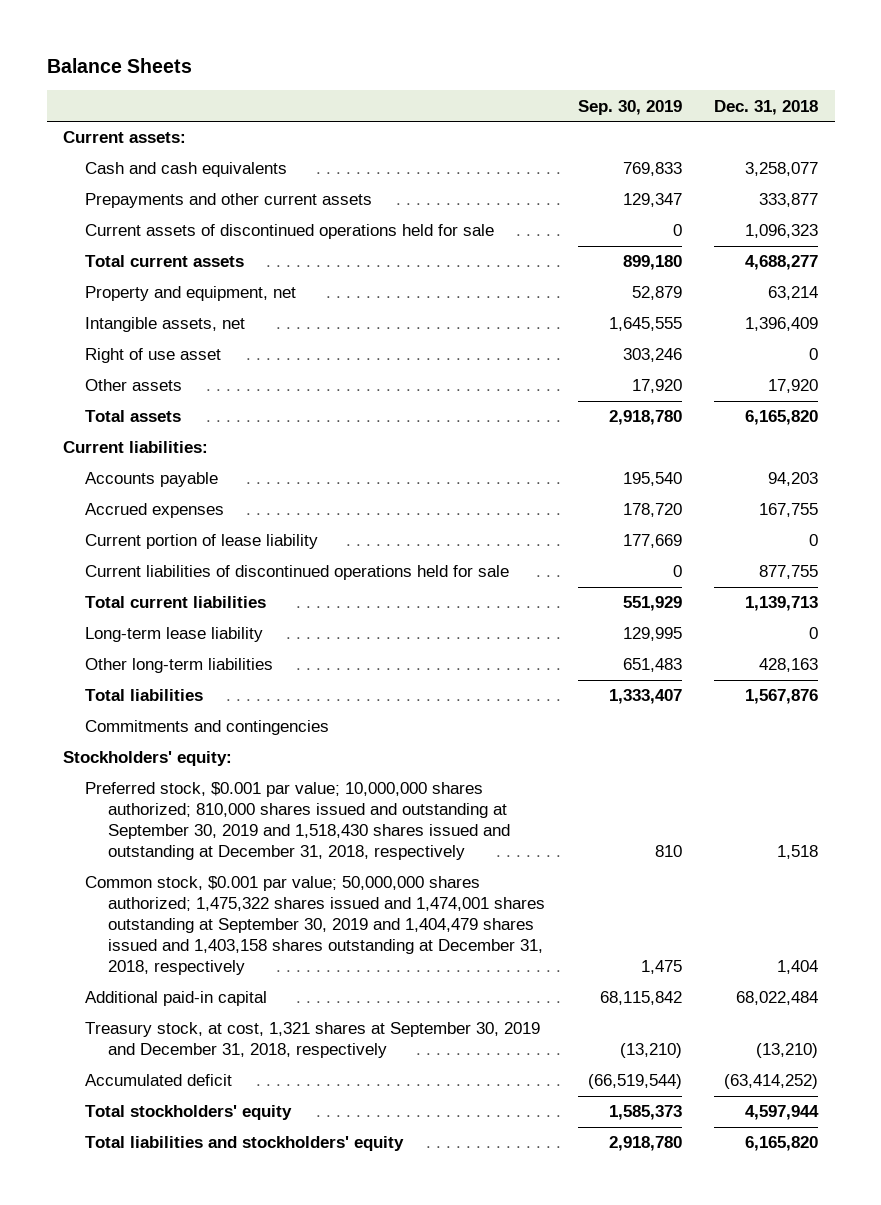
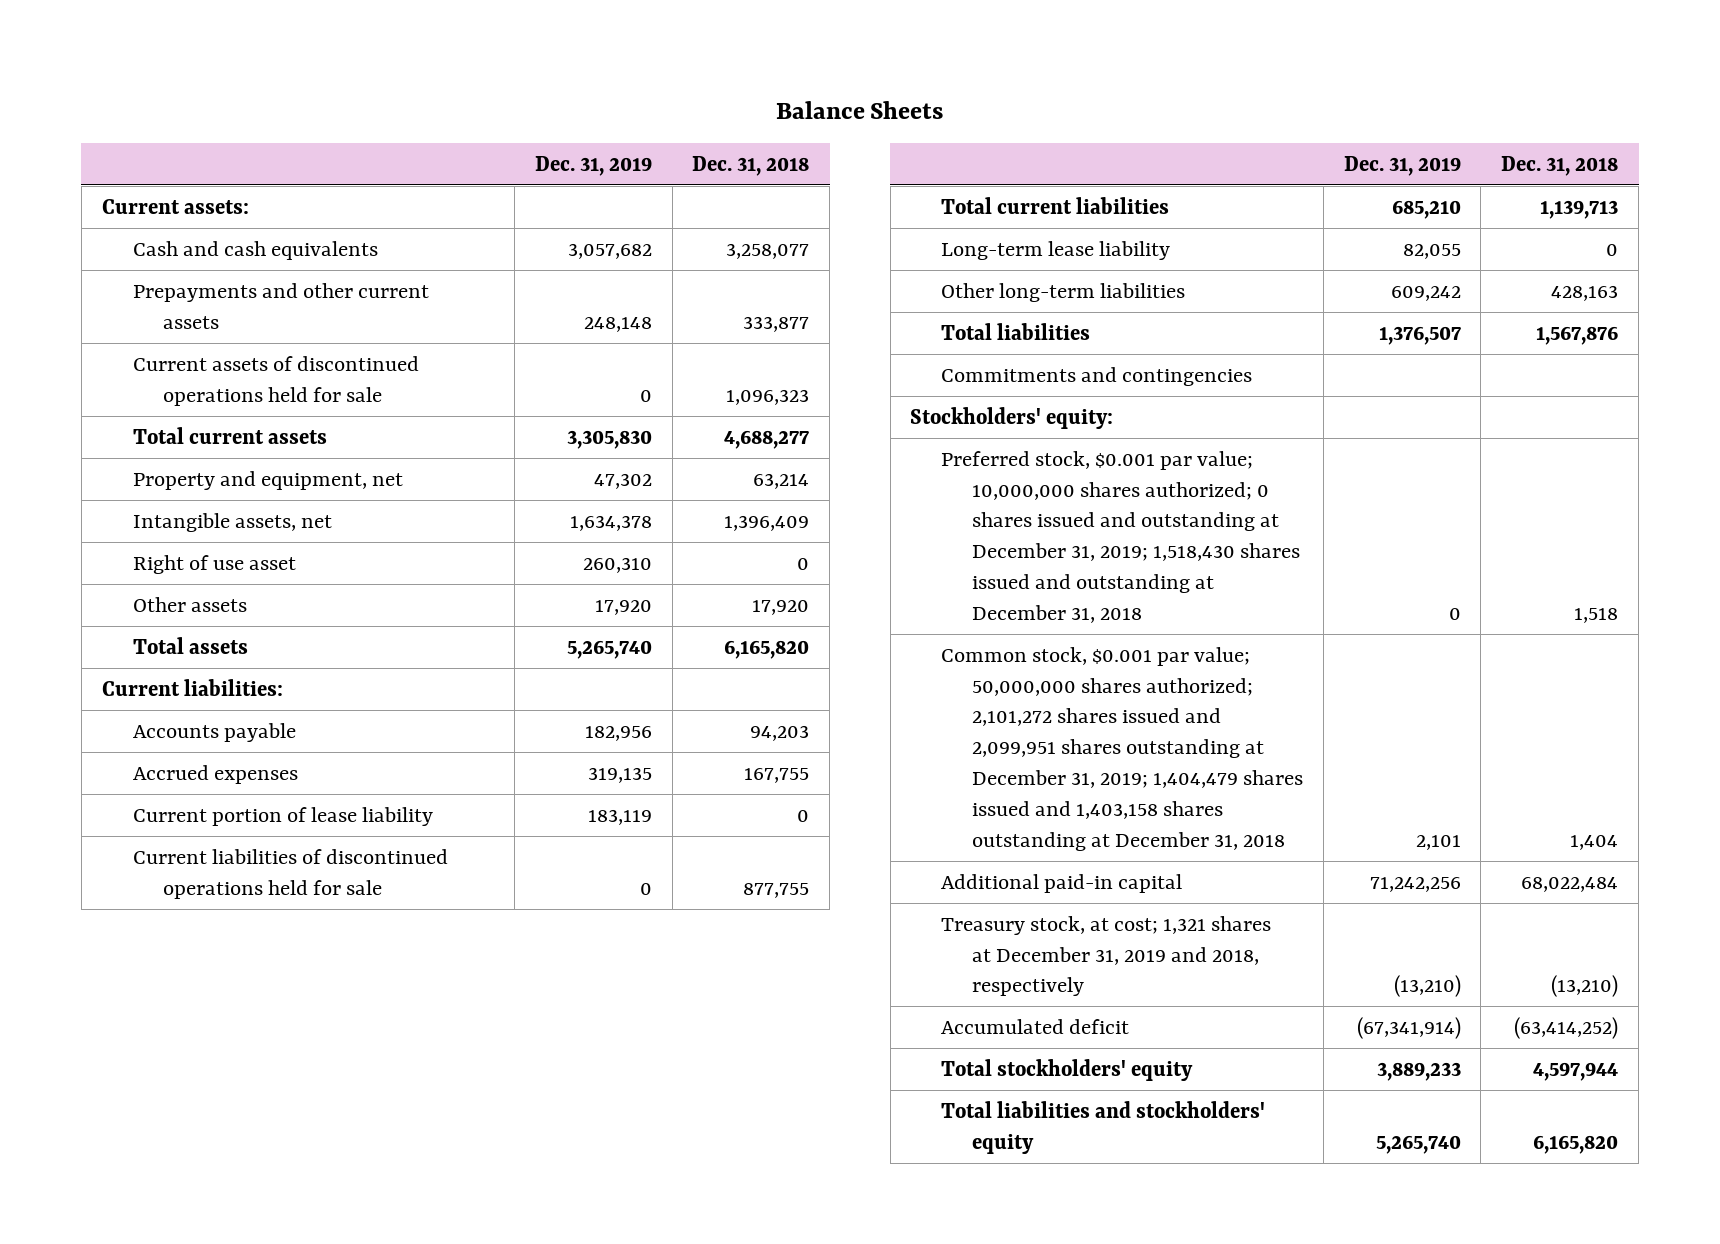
- | Sep. 30, 2019 | Dec. 31, 2018
+ | Dec. 31, 2019 | Dec. 31, 2018
- Preferred stock, $0.001 par value; 10,000,000 shares authorized; 810,000 shares issued and outstanding at September 30, 2019 and 1,518,430 shares issued and outstanding at December 31, 2018, respectively | 810 | 1,518
- Common stock, $0.001 par value; 50,000,000 shares authorized; 1,475,322 shares issued and 1,474,001 shares outstanding at September 30, 2019 and 1,404,479 shares issued and 1,403,158 shares outstanding at December 31, 2018, respectively | 1,475 | 1,404
+ Preferred stock, $0.001 par value; 10,000,000 shares authorized; 0 shares issued and outstanding at December 31, 2019; 1,518,430 shares issued and outstanding at December 31, 2018 | 0 | 1,518
+ Common stock, $0.001 par value; 50,000,000 shares authorized; 2,101,272 shares issued and 2,099,951 shares outstanding at December 31, 2019; 1,404,479 shares issued and 1,403,158 shares outstanding at December 31, 2018 | 2,101 | 1,404
- Treasury stock, at cost, 1,321 shares at September 30, 2019 and December 31, 2018, respectively | (13,210) | (13,210)
+ Treasury stock, at cost; 1,321 shares at December 31, 2019 and 2018, respectively | (13,210) | (13,210)

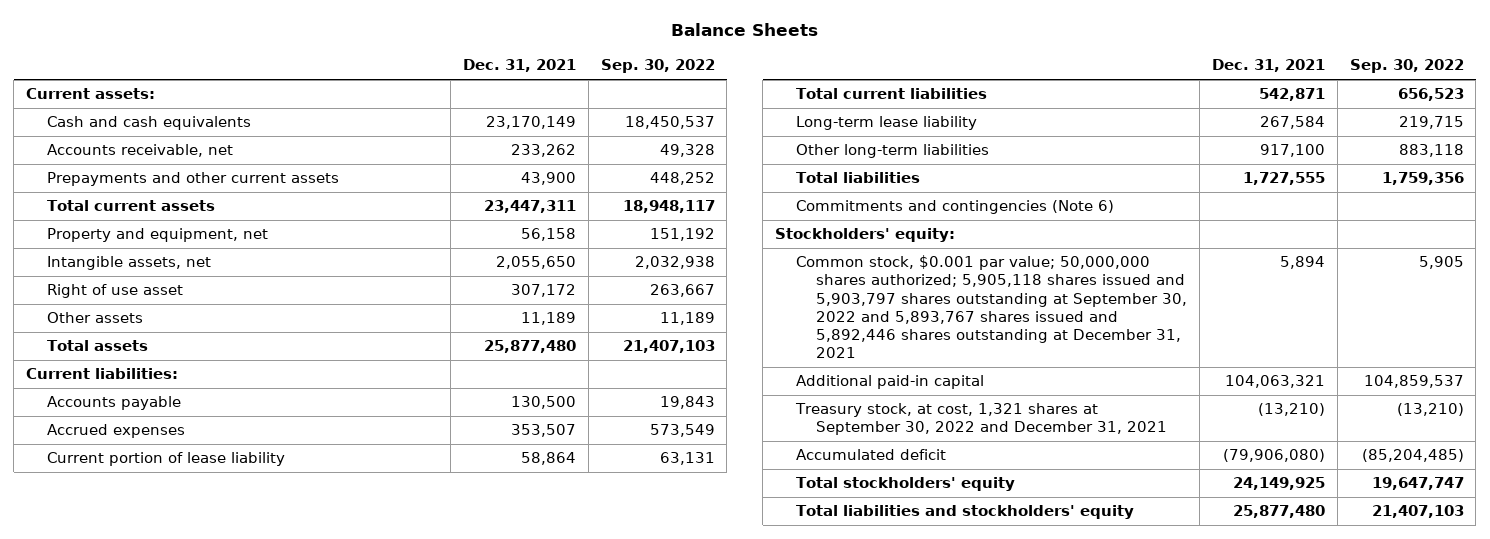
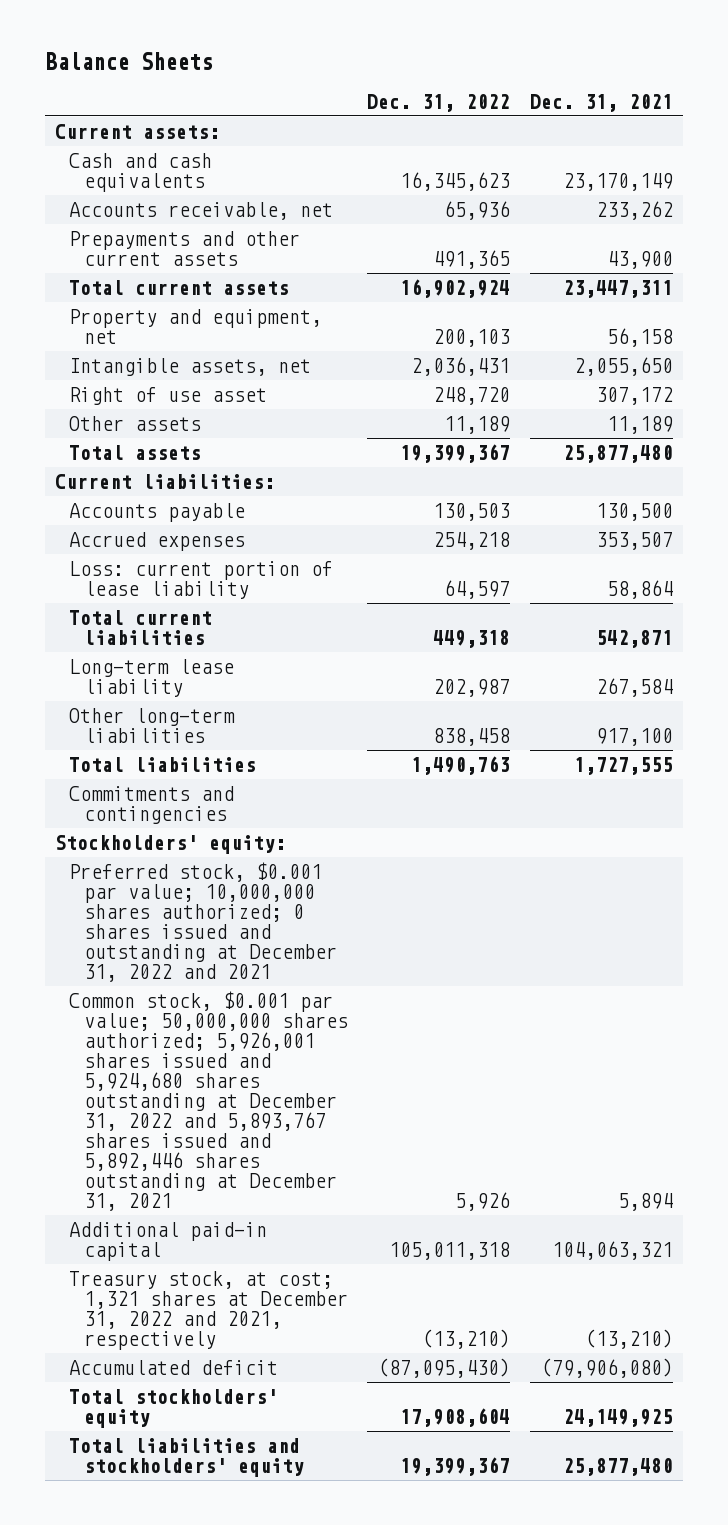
- | Dec. 31, 2021 | Sep. 30, 2022
+ | Dec. 31, 2022 | Dec. 31, 2021
- Current portion of lease liability | 58,864 | 63,131
+ Loss: current portion of lease liability | 64,597 | 58,864
- Commitments and contingencies (Note 6)
+ Commitments and contingencies
- Common stock, $0.001 par value; 50,000,000 shares authorized; 5,905,118 shares issued and 5,903,797 shares outstanding at September 30, 2022 and 5,893,767 shares issued and 5,892,446 shares outstanding at December 31, 2021 | 5,894 | 5,905
+ Preferred stock, $0.001 par value; 10,000,000 shares authorized; 0 shares issued and outstanding at December 31, 2022 and 2021
+ Common stock, $0.001 par value; 50,000,000 shares authorized; 5,926,001 shares issued and 5,924,680 shares outstanding at December 31, 2022 and 5,893,767 shares issued and 5,892,446 shares outstanding at December 31, 2021 | 5,926 | 5,894
- Treasury stock, at cost, 1,321 shares at September 30, 2022 and December 31, 2021 | (13,210) | (13,210)
+ Treasury stock, at cost; 1,321 shares at December 31, 2022 and 2021, respectively | (13,210) | (13,210)

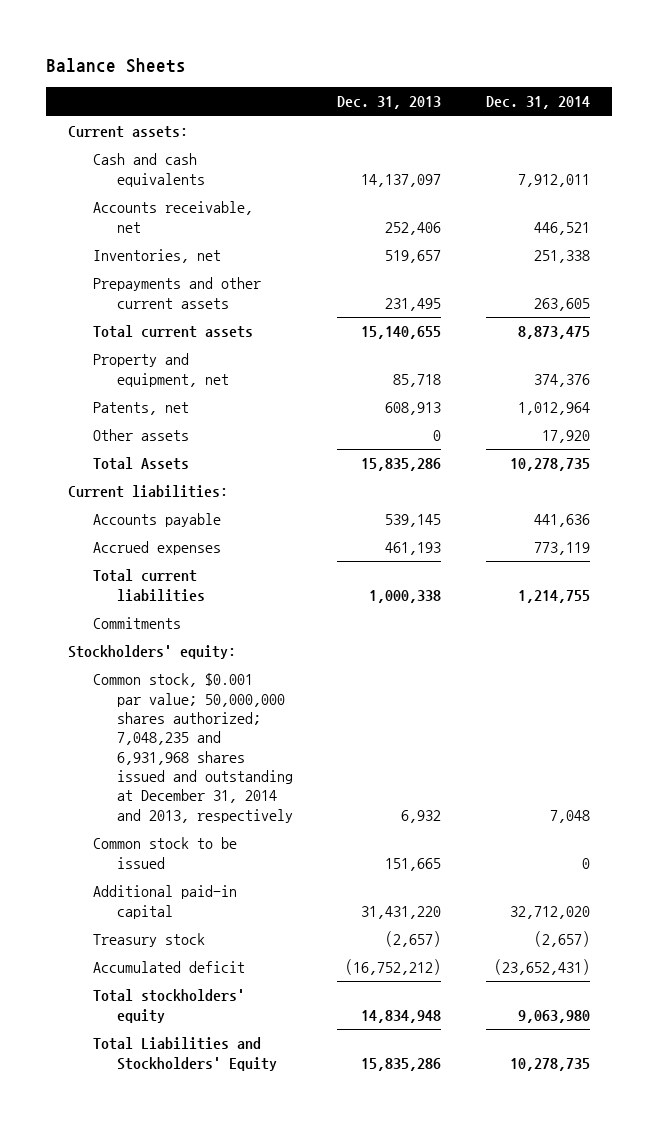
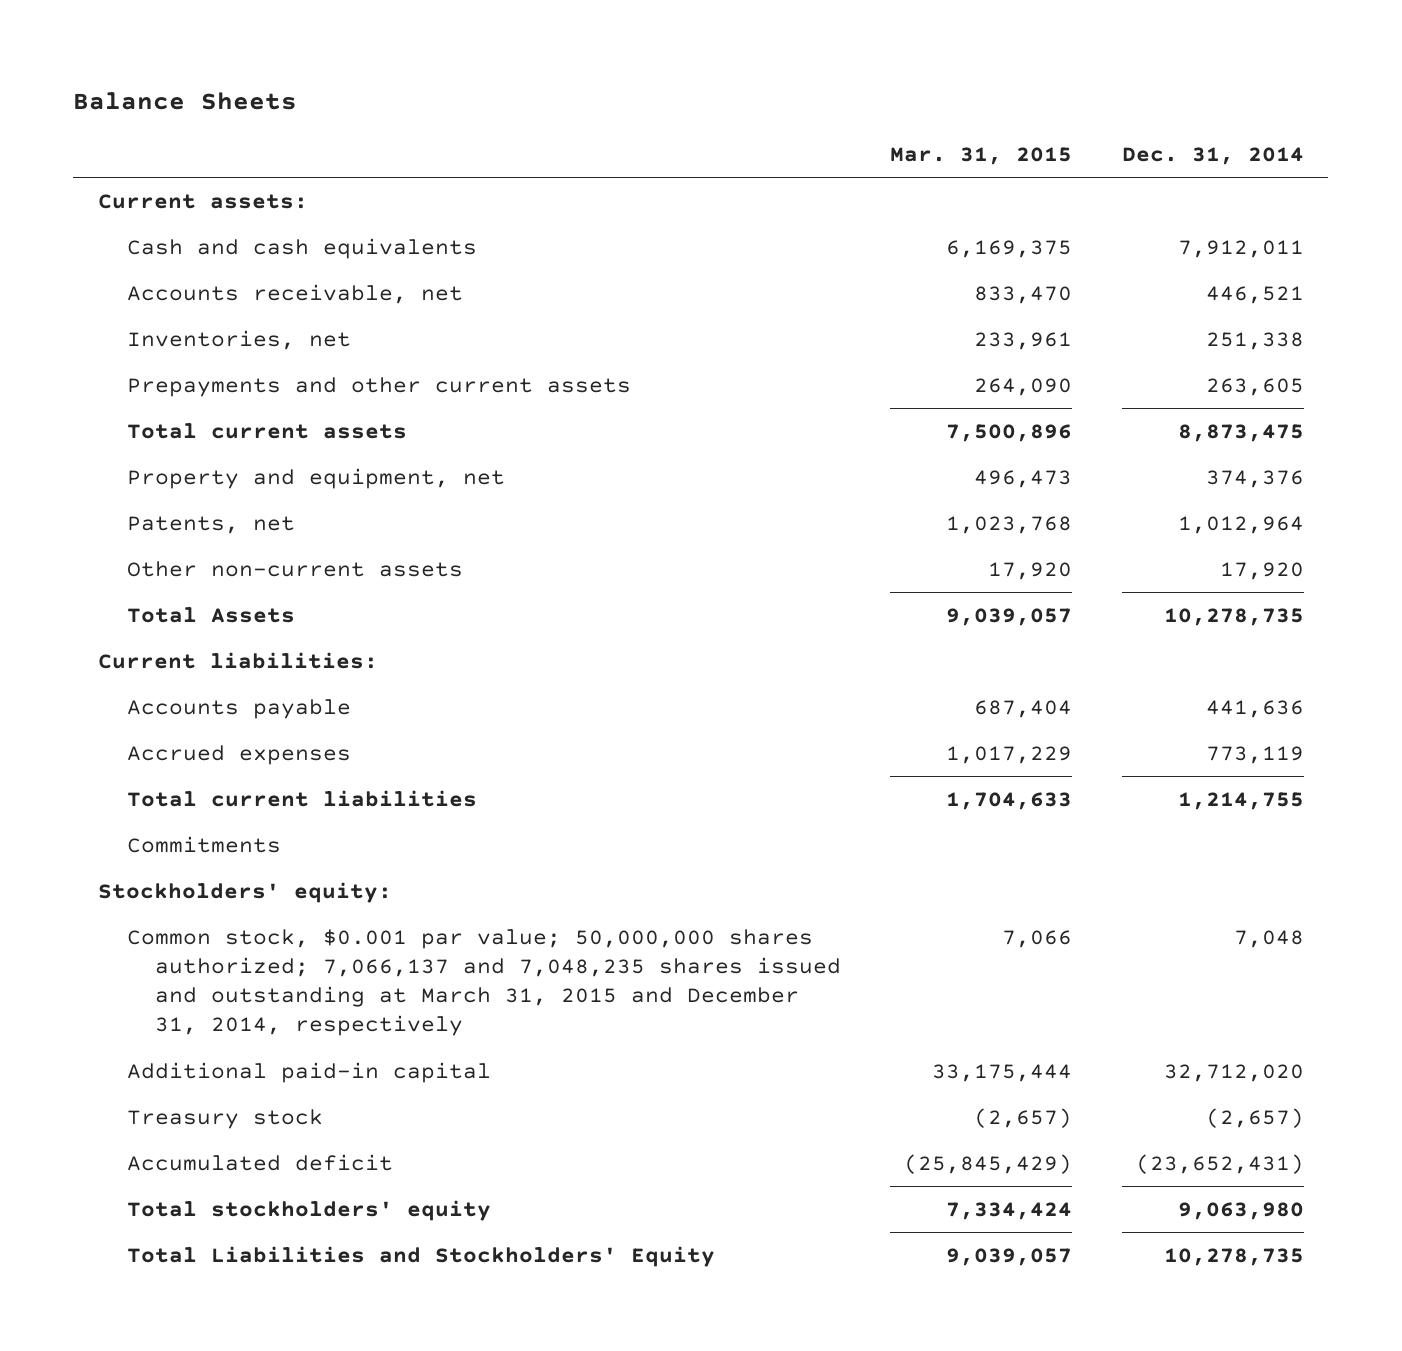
- | Dec. 31, 2013 | Dec. 31, 2014
+ | Mar. 31, 2015 | Dec. 31, 2014
- Other assets | 0 | 17,920
+ Other non-current assets | 17,920 | 17,920
- Common stock, $0.001 par value; 50,000,000 shares authorized; 7,048,235 and 6,931,968 shares issued and outstanding at December 31, 2014 and 2013, respectively | 6,932 | 7,048
- Common stock to be issued | 151,665 | 0
+ Common stock, $0.001 par value; 50,000,000 shares authorized; 7,066,137 and 7,048,235 shares issued and outstanding at March 31, 2015 and December 31, 2014, respectively | 7,066 | 7,048

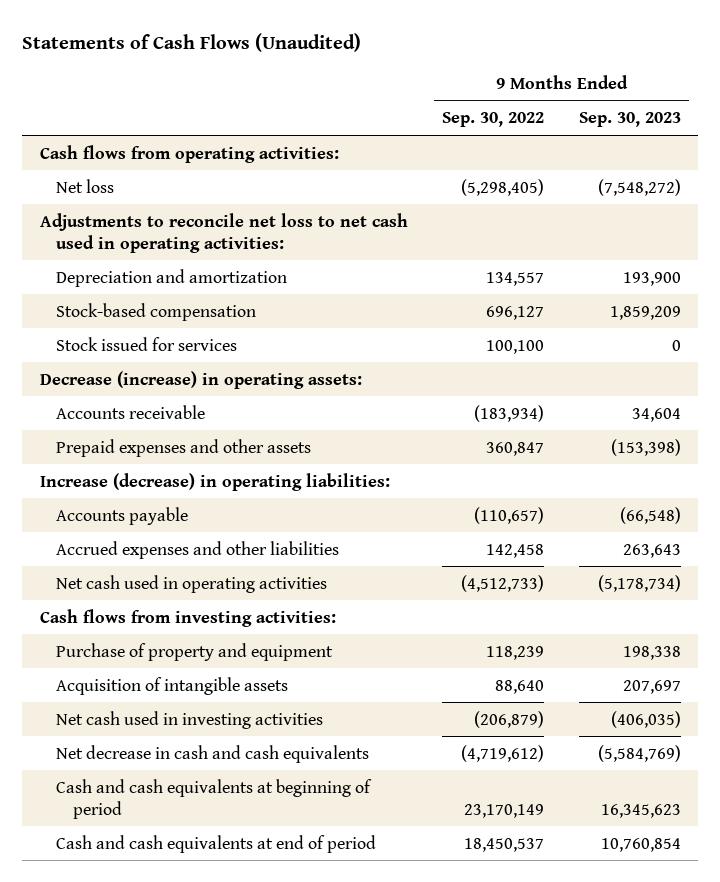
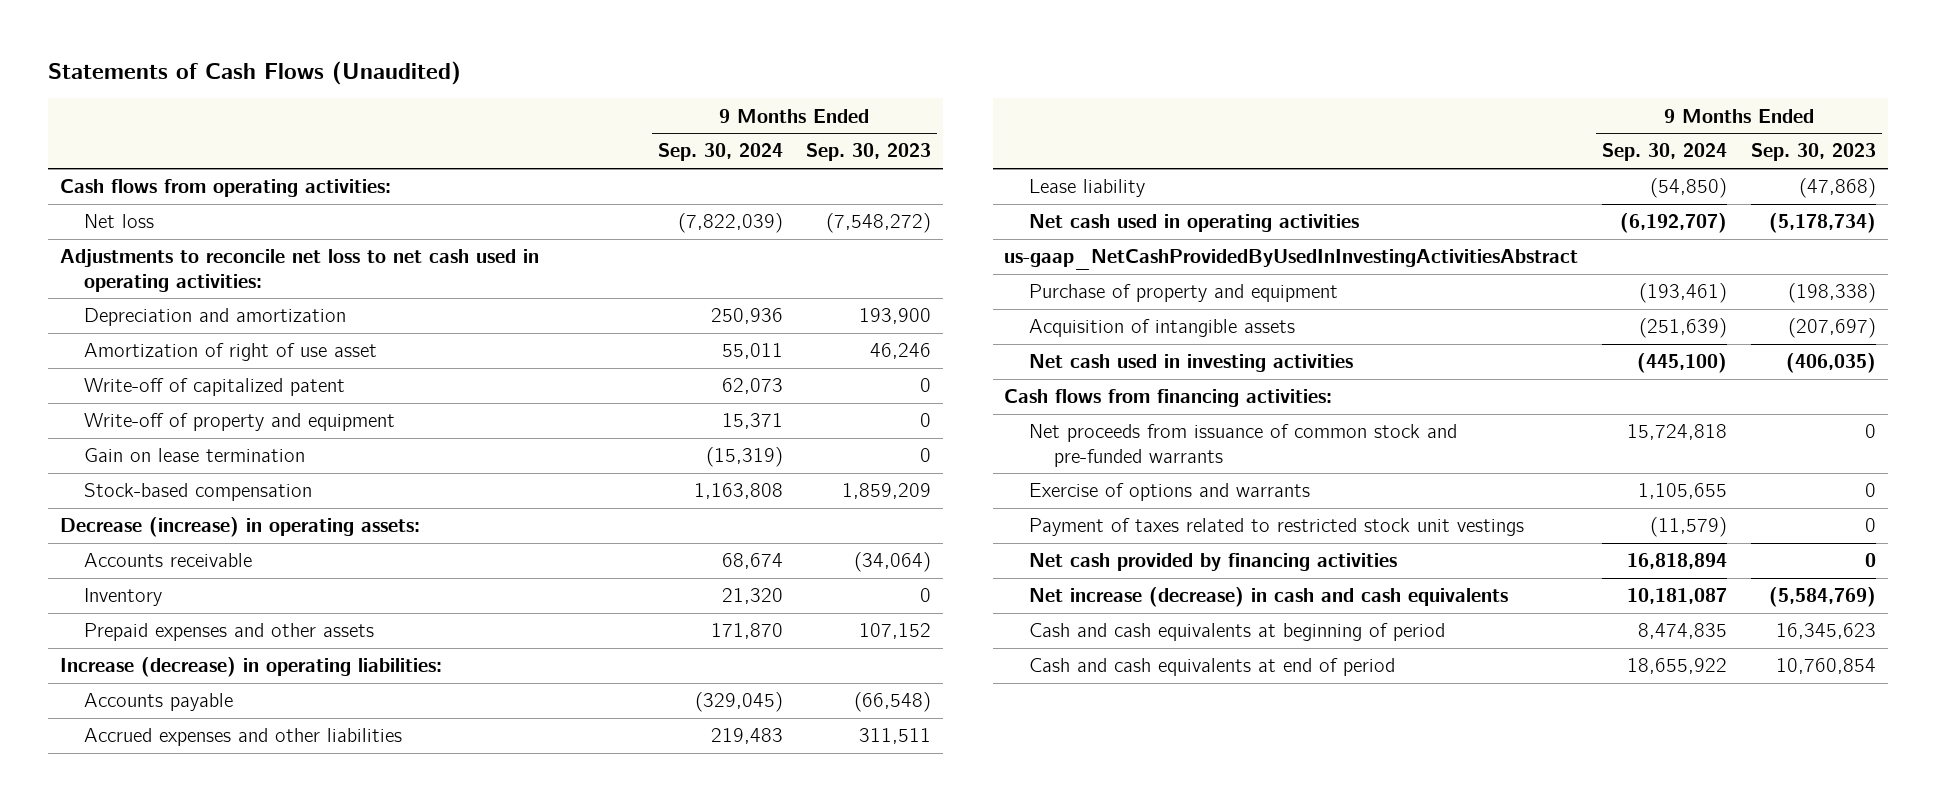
- | 9 Months Ended Sep. 30, 2022 | 9 Months Ended Sep. 30, 2023
+ | 9 Months Ended Sep. 30, 2024 | 9 Months Ended Sep. 30, 2023
+ Amortization of right of use asset | 55,011 | 46,246
+ Write-off of capitalized patent | 62,073 | 0
+ Write-off of property and equipment | 15,371 | 0
+ Gain on lease termination | (15,319) | 0
- Stock issued for services | 100,100 | 0
- Accounts receivable | (183,934) | 34,604
- Prepaid expenses and other assets | 360,847 | (153,398)
+ Accounts receivable | 68,674 | (34,064)
+ Inventory | 21,320 | 0
+ Prepaid expenses and other assets | 171,870 | 107,152
- Accrued expenses and other liabilities | 142,458 | 263,643
+ Accrued expenses and other liabilities | 219,483 | 311,511
+ Lease liability | (54,850) | (47,868)
- Cash flows from investing activities:
- Purchase of property and equipment | 118,239 | 198,338
- Acquisition of intangible assets | 88,640 | 207,697
+ us-gaap_NetCashProvidedByUsedInInvestingActivitiesAbstract
+ Purchase of property and equipment | (193,461) | (198,338)
+ Acquisition of intangible assets | (251,639) | (207,697)
- Net decrease in cash and cash equivalents | (4,719,612) | (5,584,769)
+ Cash flows from financing activities:
+ Net proceeds from issuance of common stock and pre-funded warrants | 15,724,818 | 0
+ Exercise of options and warrants | 1,105,655 | 0
+ Payment of taxes related to restricted stock unit vestings | (11,579) | 0
+ Net cash provided by financing activities | 16,818,894 | 0
+ Net increase (decrease) in cash and cash equivalents | 10,181,087 | (5,584,769)

